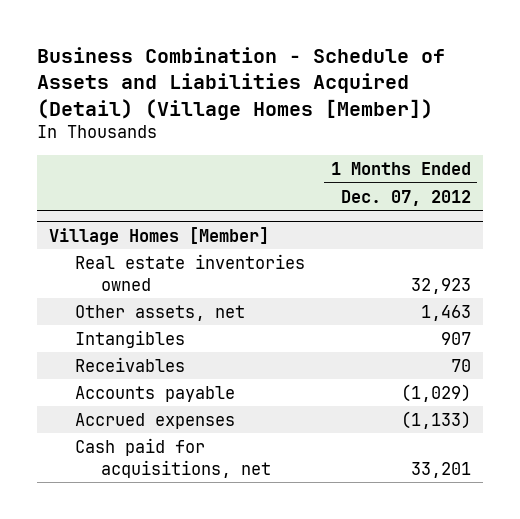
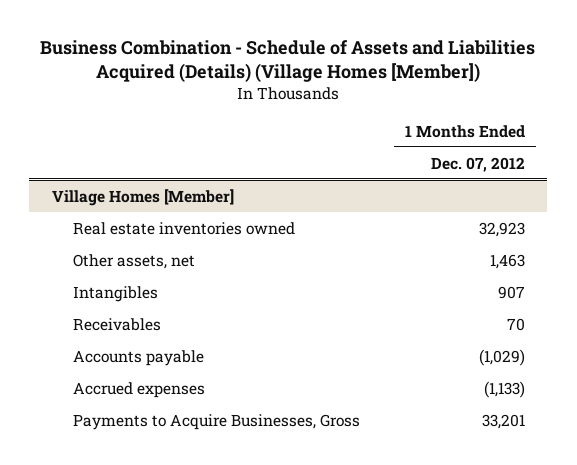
- Business Combination - Schedule of Assets and Liabilities Acquired (Detail) (Village Homes [Member])
+ Business Combination - Schedule of Assets and Liabilities Acquired (Details) (Village Homes [Member])
@ Village Homes [Member]
- Cash paid for acquisitions, net | 33,201
+ Payments to Acquire Businesses, Gross | 33,201

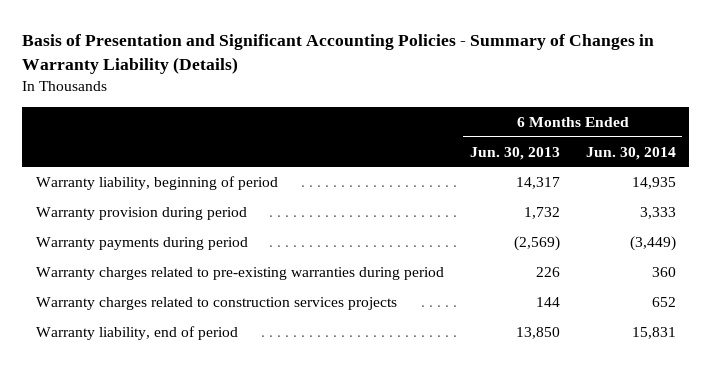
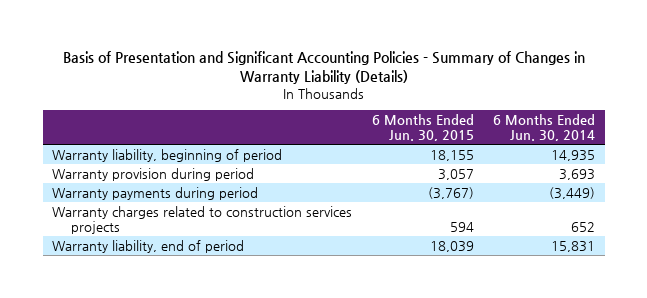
- | 6 Months Ended Jun. 30, 2013 | 6 Months Ended Jun. 30, 2014
+ | 6 Months Ended Jun. 30, 2015 | 6 Months Ended Jun. 30, 2014
- Warranty provision during period | 1,732 | 3,333
+ Warranty provision during period | 3,057 | 3,693
- Warranty charges related to pre-existing warranties during period | 226 | 360

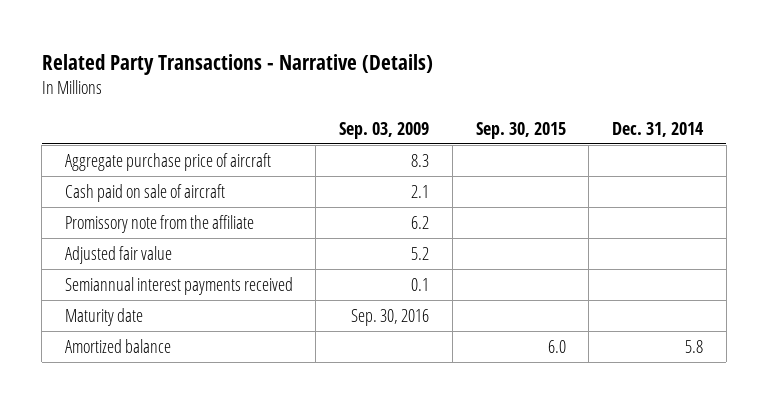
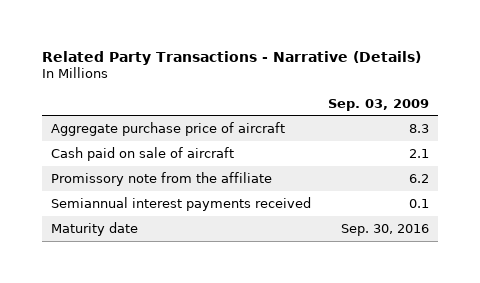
- | Sep. 03, 2009 | Sep. 30, 2015 | Dec. 31, 2014
+ | Sep. 03, 2009
- Adjusted fair value | 5.2 | |
- Amortized balance | | 6.0 | 5.8

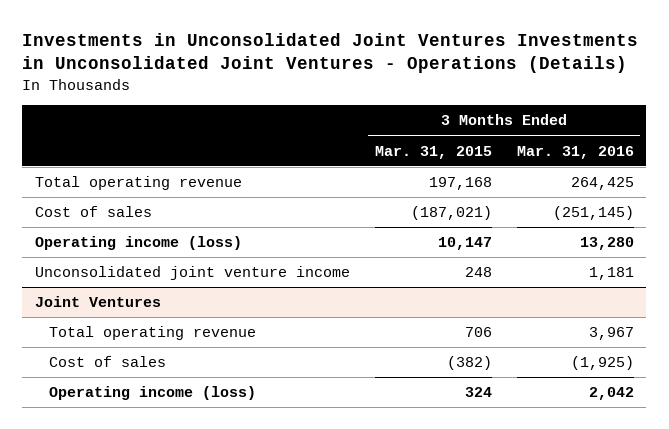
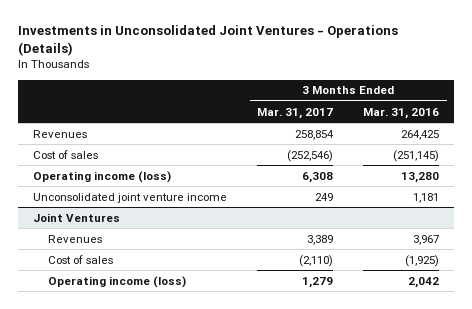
- Investments in Unconsolidated Joint Ventures Investments in Unconsolidated Joint Ventures - Operations (Details)
+ Investments in Unconsolidated Joint Ventures - Operations (Details)
- | 3 Months Ended Mar. 31, 2015 | 3 Months Ended Mar. 31, 2016
+ | 3 Months Ended Mar. 31, 2017 | 3 Months Ended Mar. 31, 2016
- Total operating revenue | 197,168 | 264,425
+ Revenues | 258,854 | 264,425
@ Joint Ventures
- Total operating revenue | 706 | 3,967
+ Revenues | 3,389 | 3,967

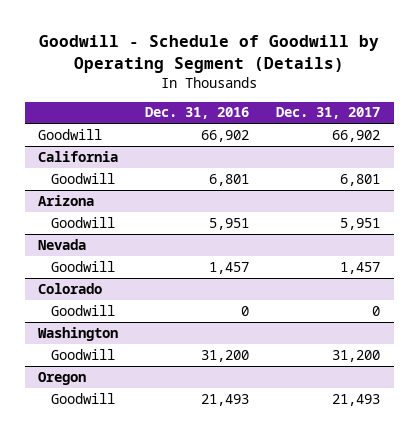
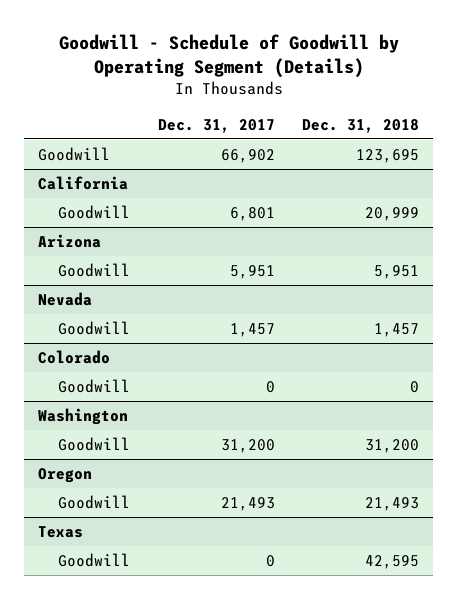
- | Dec. 31, 2016 | Dec. 31, 2017
+ | Dec. 31, 2017 | Dec. 31, 2018
+ Texas
+ Goodwill | 0 | 42,595

